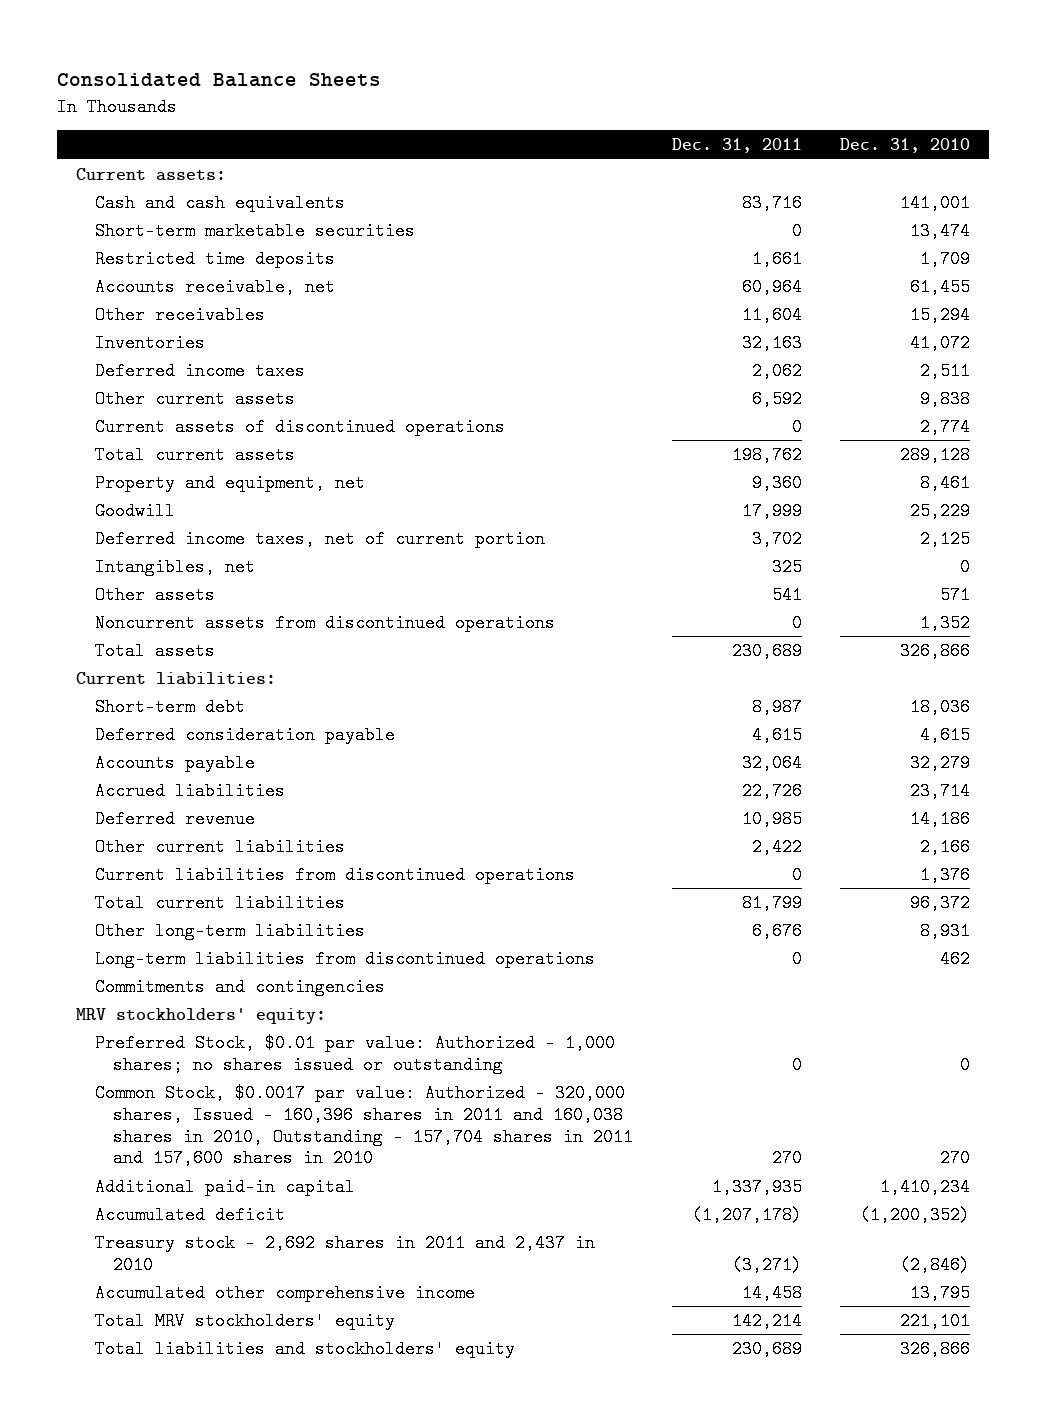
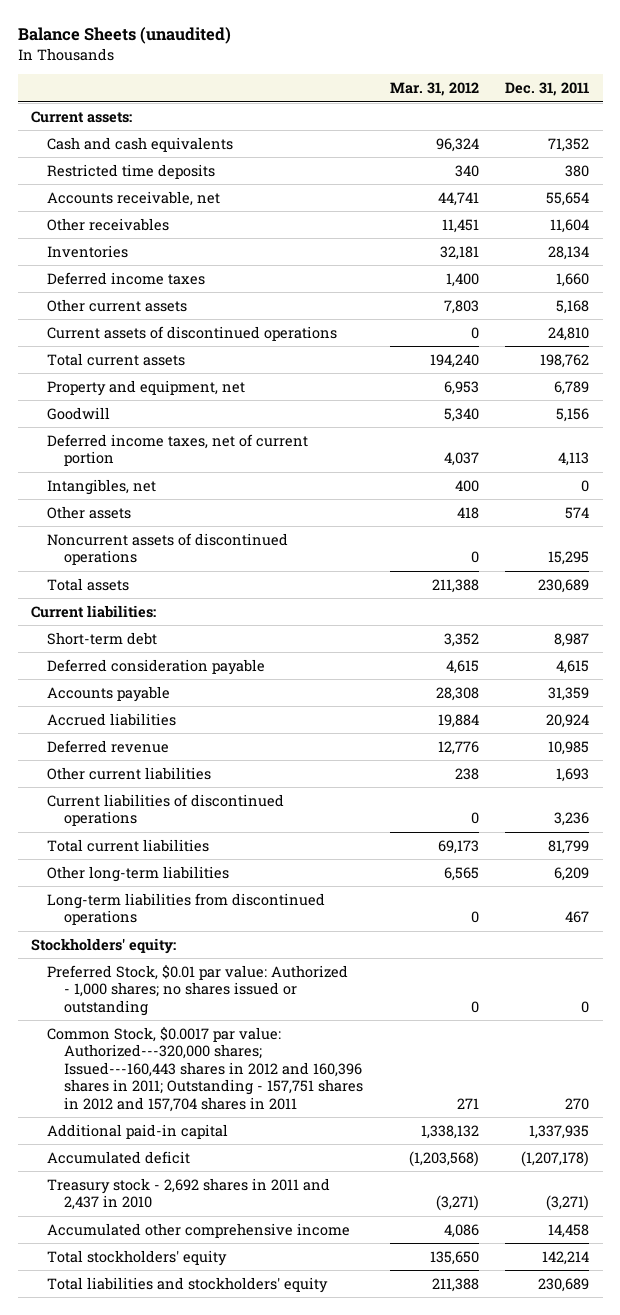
- Consolidated Balance Sheets
+ Balance Sheets (unaudited)
- | Dec. 31, 2011 | Dec. 31, 2010
+ | Mar. 31, 2012 | Dec. 31, 2011
- Cash and cash equivalents | 83,716 | 141,001
- Short-term marketable securities | 0 | 13,474
- Restricted time deposits | 1,661 | 1,709
- Accounts receivable, net | 60,964 | 61,455
+ Cash and cash equivalents | 96,324 | 71,352
+ Restricted time deposits | 340 | 380
+ Accounts receivable, net | 44,741 | 55,654
- Inventories | 32,163 | 41,072
- Deferred income taxes | 2,062 | 2,511
- Other current assets | 6,592 | 9,838
- Current assets of discontinued operations | 0 | 2,774
+ Inventories | 32,181 | 28,134
+ Deferred income taxes | 1,400 | 1,660
+ Other current assets | 7,803 | 5,168
+ Current assets of discontinued operations | 0 | 24,810
- Property and equipment, net | 9,360 | 8,461
- Goodwill | 17,999 | 25,229
- Deferred income taxes, net of current portion | 3,702 | 2,125
- Intangibles, net | 325 | 0
- Other assets | 541 | 571
- Noncurrent assets from discontinued operations | 0 | 1,352
+ Property and equipment, net | 6,953 | 6,789
+ Goodwill | 5,340 | 5,156
+ Deferred income taxes, net of current portion | 4,037 | 4,113
+ Intangibles, net | 400 | 0
+ Other assets | 418 | 574
+ Noncurrent assets of discontinued operations | 0 | 15,295
- Accounts payable | 32,064 | 32,279
- Accrued liabilities | 22,726 | 23,714
+ Accounts payable | 28,308 | 31,359
+ Accrued liabilities | 19,884 | 20,924
- Other current liabilities | 2,422 | 2,166
- Current liabilities from discontinued operations | 0 | 1,376
+ Other current liabilities | 238 | 1,693
+ Current liabilities of discontinued operations | 0 | 3,236
- Other long-term liabilities | 6,676 | 8,931
- Long-term liabilities from discontinued operations | 0 | 462
- Commitments and contingencies
- MRV stockholders' equity:
+ Other long-term liabilities | 6,565 | 6,209
+ Long-term liabilities from discontinued operations | 0 | 467
+ Stockholders' equity:
- Common Stock, $0.0017 par value: Authorized - 320,000 shares, Issued - 160,396 shares in 2011 and 160,038 shares in 2010, Outstanding - 157,704 shares in 2011 and 157,600 shares in 2010 | 270 | 270
+ Common Stock, $0.0017 par value: Authorized---320,000 shares; Issued---160,443 shares in 2012 and 160,396 shares in 2011; Outstanding - 157,751 shares in 2012 and 157,704 shares in 2011 | 271 | 270
- Total MRV stockholders' equity | 142,214 | 221,101
+ Total stockholders' equity | 135,650 | 142,214

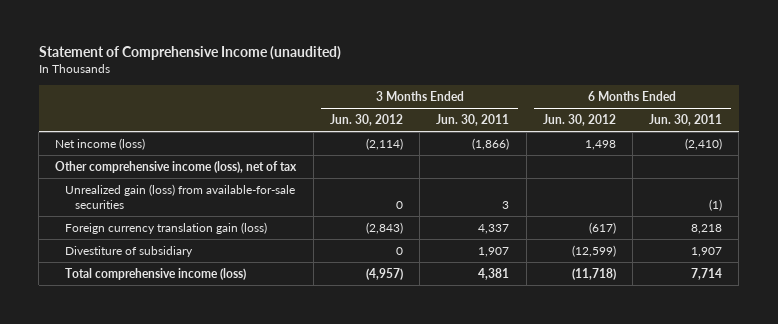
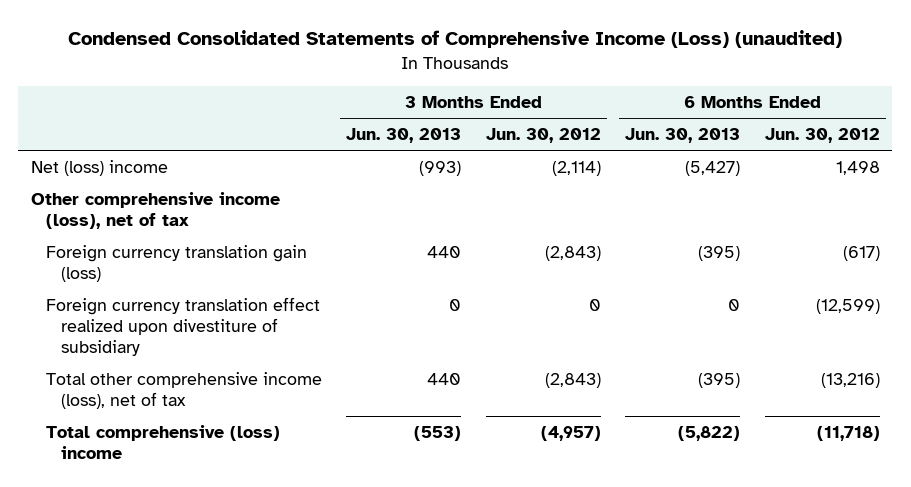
- Statement of Comprehensive Income (unaudited)
+ Condensed Consolidated Statements of Comprehensive Income (Loss) (unaudited)
- | 3 Months Ended Jun. 30, 2012 | 3 Months Ended Jun. 30, 2011 | 6 Months Ended Jun. 30, 2012 | 6 Months Ended Jun. 30, 2011
+ | 3 Months Ended Jun. 30, 2013 | 3 Months Ended Jun. 30, 2012 | 6 Months Ended Jun. 30, 2013 | 6 Months Ended Jun. 30, 2012
- Net income (loss) | (2,114) | (1,866) | 1,498 | (2,410)
+ Net (loss) income | (993) | (2,114) | (5,427) | 1,498
- Unrealized gain (loss) from available-for-sale securities | 0 | 3 | | (1)
- Divestiture of subsidiary | 0 | 1,907 | (12,599) | 1,907
- Total comprehensive income (loss) | (4,957) | 4,381 | (11,718) | 7,714
+ Foreign currency translation effect realized upon divestiture of subsidiary | 0 | 0 | 0 | (12,599)
+ Total other comprehensive income (loss), net of tax | 440 | (2,843) | (395) | (13,216)
+ Total comprehensive (loss) income | (553) | (4,957) | (5,822) | (11,718)

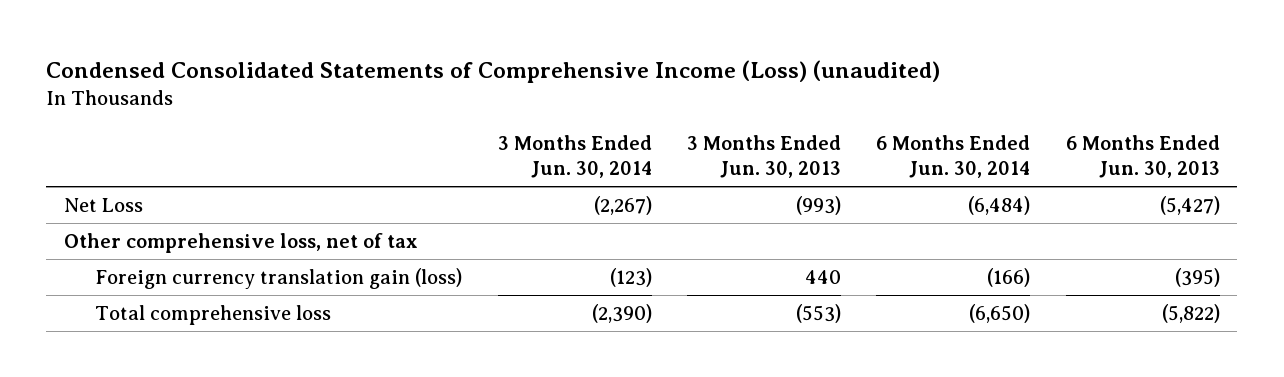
- | 3 Months Ended Jun. 30, 2013 | 3 Months Ended Jun. 30, 2012 | 6 Months Ended Jun. 30, 2013 | 6 Months Ended Jun. 30, 2012
+ | 3 Months Ended Jun. 30, 2014 | 3 Months Ended Jun. 30, 2013 | 6 Months Ended Jun. 30, 2014 | 6 Months Ended Jun. 30, 2013
- Net (loss) income | (993) | (2,114) | (5,427) | 1,498
- Other comprehensive income (loss), net of tax
+ Net Loss | (2,267) | (993) | (6,484) | (5,427)
+ Other comprehensive loss, net of tax
- Foreign currency translation effect realized upon divestiture of subsidiary | 0 | 0 | 0 | (12,599)
- Total other comprehensive income (loss), net of tax | 440 | (2,843) | (395) | (13,216)
- Total comprehensive (loss) income | (553) | (4,957) | (5,822) | (11,718)
+ Total comprehensive loss | (2,390) | (553) | (6,650) | (5,822)

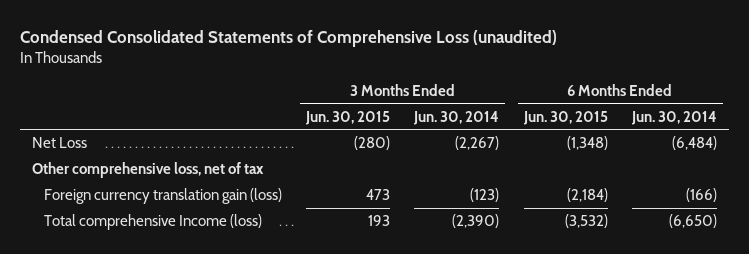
- Condensed Consolidated Statements of Comprehensive Income (Loss) (unaudited)
+ Condensed Consolidated Statements of Comprehensive Loss (unaudited)
- | 3 Months Ended Jun. 30, 2014 | 3 Months Ended Jun. 30, 2013 | 6 Months Ended Jun. 30, 2014 | 6 Months Ended Jun. 30, 2013
+ | 3 Months Ended Jun. 30, 2015 | 3 Months Ended Jun. 30, 2014 | 6 Months Ended Jun. 30, 2015 | 6 Months Ended Jun. 30, 2014
- Total comprehensive loss | (2,390) | (553) | (6,650) | (5,822)
+ Total comprehensive Income (loss) | 193 | (2,390) | (3,532) | (6,650)

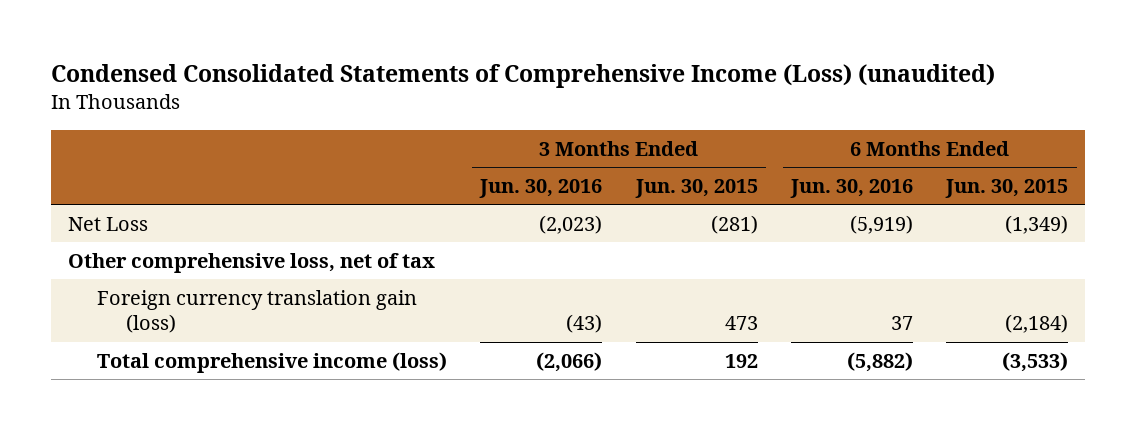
- Condensed Consolidated Statements of Comprehensive Loss (unaudited)
+ Condensed Consolidated Statements of Comprehensive Income (Loss) (unaudited)
- | 3 Months Ended Jun. 30, 2015 | 3 Months Ended Jun. 30, 2014 | 6 Months Ended Jun. 30, 2015 | 6 Months Ended Jun. 30, 2014
+ | 3 Months Ended Jun. 30, 2016 | 3 Months Ended Jun. 30, 2015 | 6 Months Ended Jun. 30, 2016 | 6 Months Ended Jun. 30, 2015
- Net Loss | (280) | (2,267) | (1,348) | (6,484)
+ Net Loss | (2,023) | (281) | (5,919) | (1,349)
- Total comprehensive Income (loss) | 193 | (2,390) | (3,532) | (6,650)
+ Total comprehensive income (loss) | (2,066) | 192 | (5,882) | (3,533)

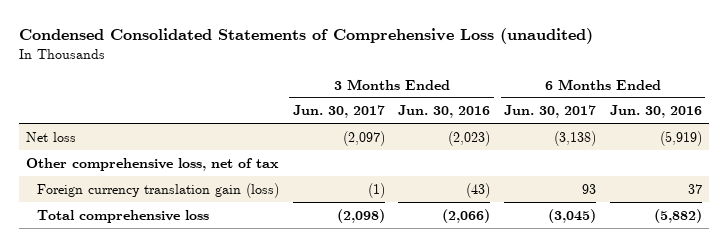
- Condensed Consolidated Statements of Comprehensive Income (Loss) (unaudited)
+ Condensed Consolidated Statements of Comprehensive Loss (unaudited)
- | 3 Months Ended Jun. 30, 2016 | 3 Months Ended Jun. 30, 2015 | 6 Months Ended Jun. 30, 2016 | 6 Months Ended Jun. 30, 2015
+ | 3 Months Ended Jun. 30, 2017 | 3 Months Ended Jun. 30, 2016 | 6 Months Ended Jun. 30, 2017 | 6 Months Ended Jun. 30, 2016
- Net Loss | (2,023) | (281) | (5,919) | (1,349)
+ Net loss | (2,097) | (2,023) | (3,138) | (5,919)
- Total comprehensive income (loss) | (2,066) | 192 | (5,882) | (3,533)
+ Total comprehensive loss | (2,098) | (2,066) | (3,045) | (5,882)

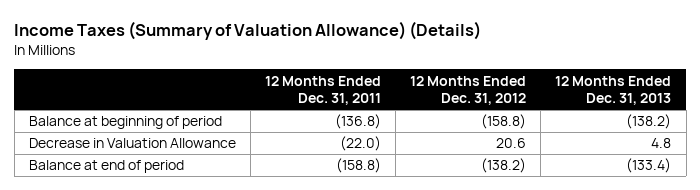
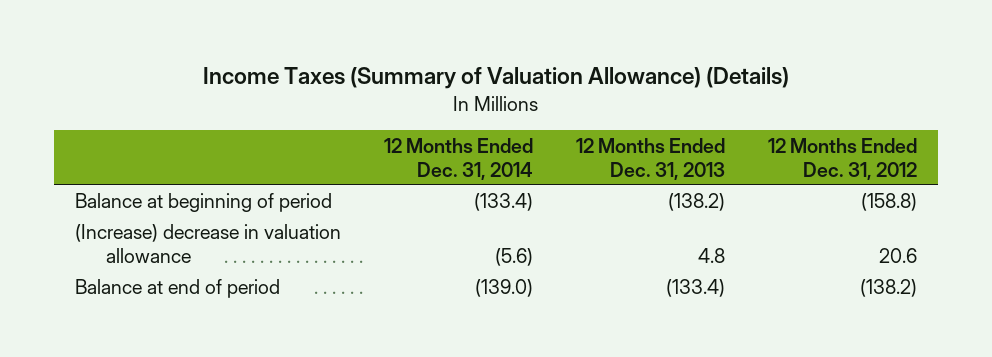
- | 12 Months Ended Dec. 31, 2011 | 12 Months Ended Dec. 31, 2012 | 12 Months Ended Dec. 31, 2013
+ | 12 Months Ended Dec. 31, 2014 | 12 Months Ended Dec. 31, 2013 | 12 Months Ended Dec. 31, 2012
- Decrease in Valuation Allowance | (22.0) | 20.6 | 4.8
+ (Increase) decrease in valuation allowance | (5.6) | 4.8 | 20.6

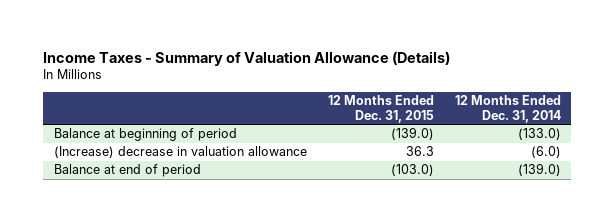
- Income Taxes (Summary of Valuation Allowance) (Details)
+ Income Taxes - Summary of Valuation Allowance (Details)
- | 12 Months Ended Dec. 31, 2014 | 12 Months Ended Dec. 31, 2013 | 12 Months Ended Dec. 31, 2012
+ | 12 Months Ended Dec. 31, 2015 | 12 Months Ended Dec. 31, 2014
- Balance at beginning of period | (133.4) | (138.2) | (158.8)
- (Increase) decrease in valuation allowance | (5.6) | 4.8 | 20.6
+ Balance at beginning of period | (139.0) | (133.0)
+ (Increase) decrease in valuation allowance | 36.3 | (6.0)

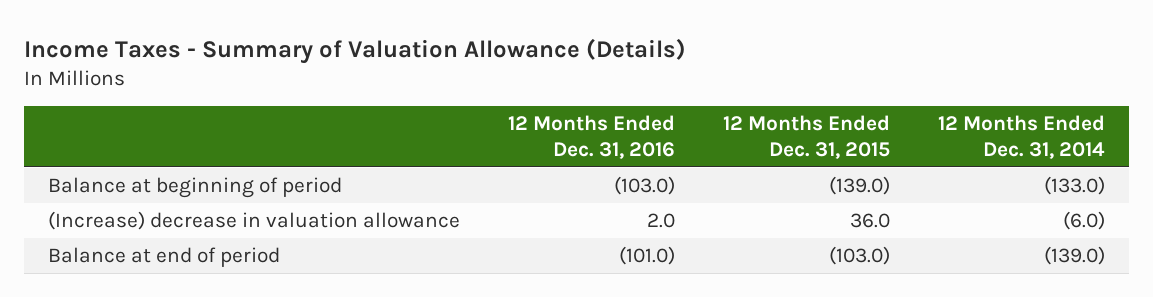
- | 12 Months Ended Dec. 31, 2015 | 12 Months Ended Dec. 31, 2014
+ | 12 Months Ended Dec. 31, 2016 | 12 Months Ended Dec. 31, 2015 | 12 Months Ended Dec. 31, 2014
- (Increase) decrease in valuation allowance | 36.3 | (6.0)
+ (Increase) decrease in valuation allowance | 2.0 | 36.0 | (6.0)

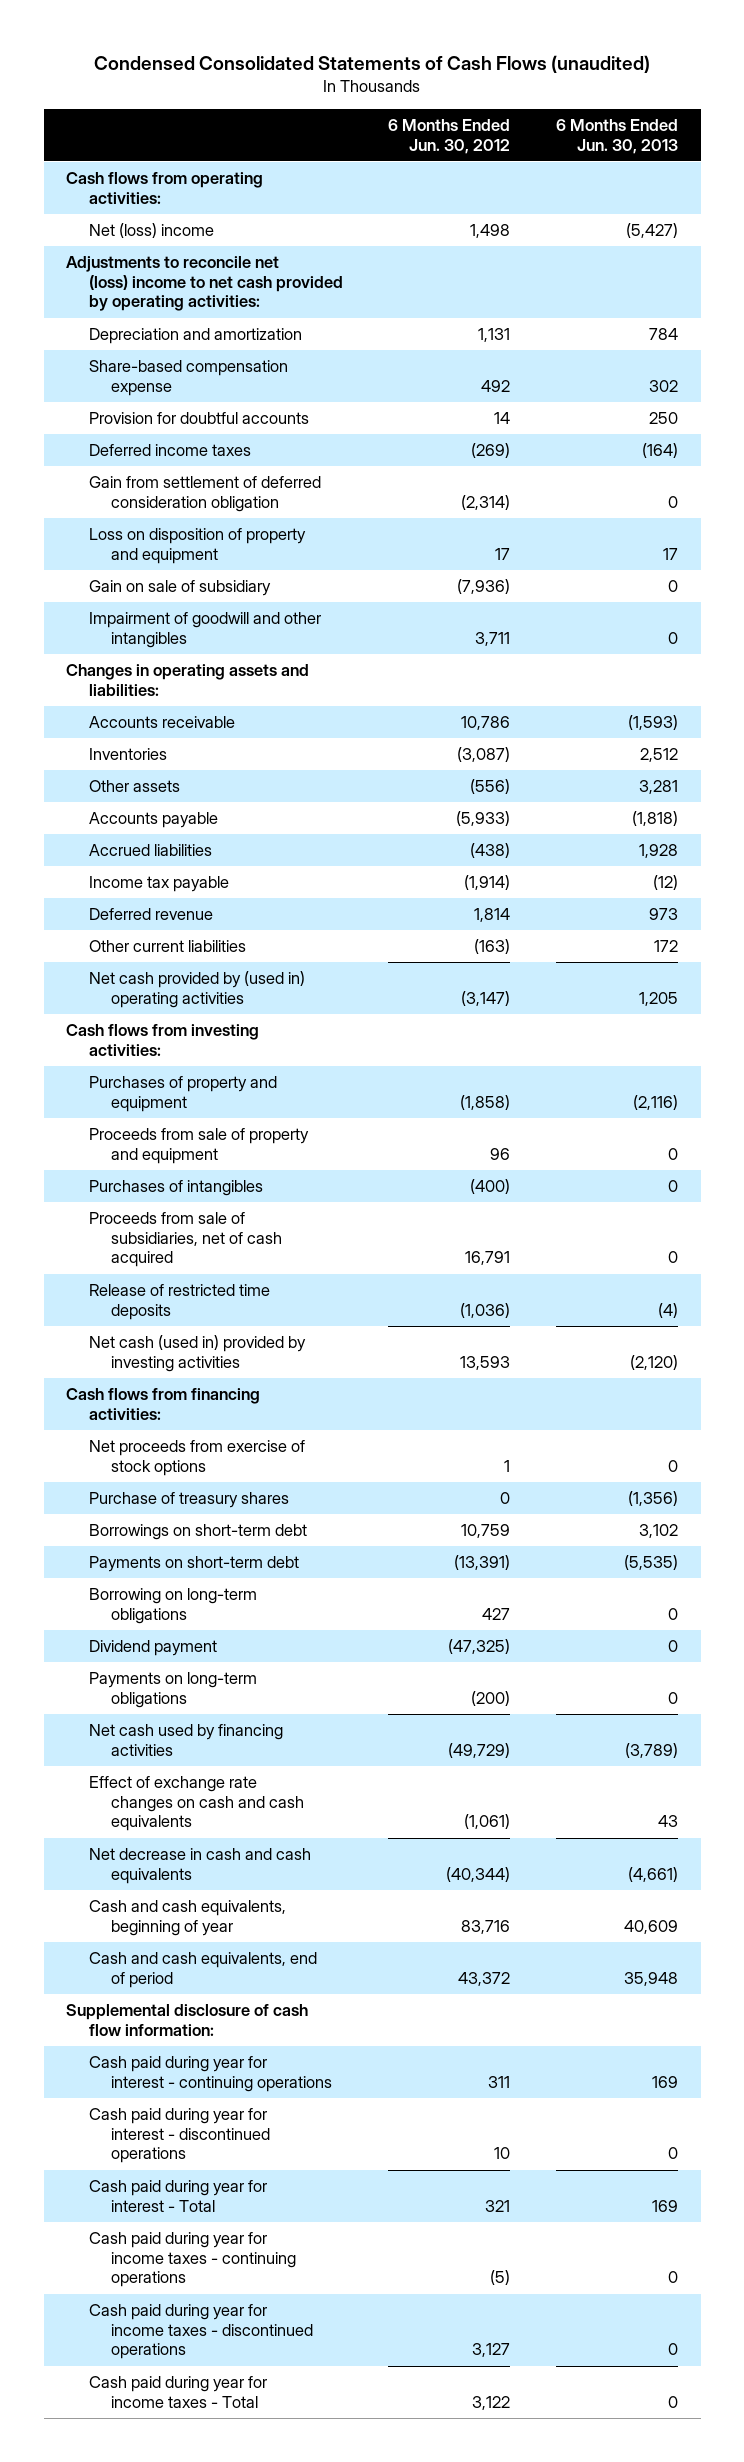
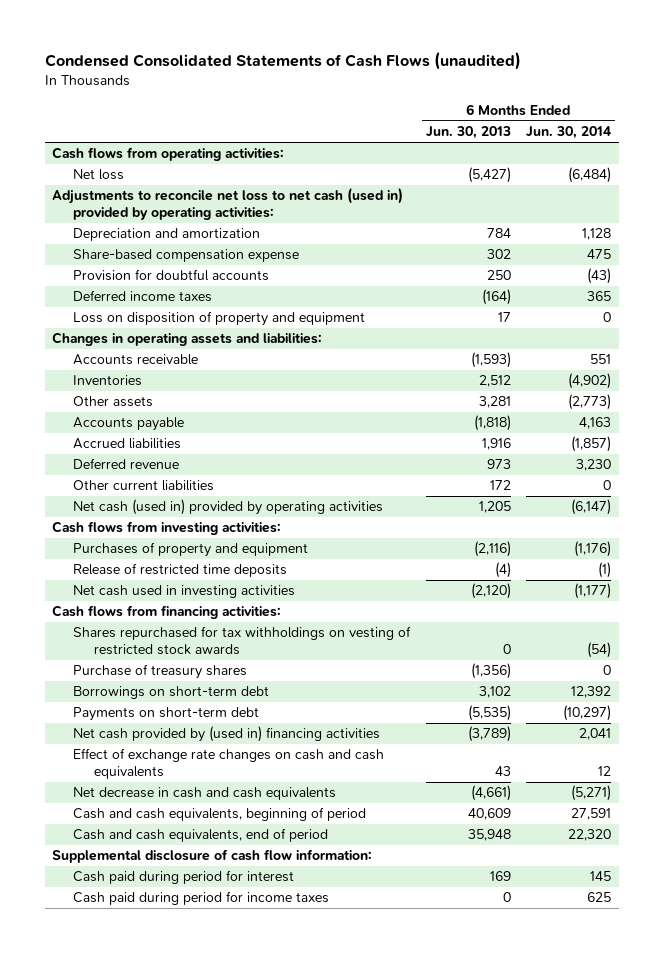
- | 6 Months Ended Jun. 30, 2012 | 6 Months Ended Jun. 30, 2013
+ | 6 Months Ended Jun. 30, 2013 | 6 Months Ended Jun. 30, 2014
- Net (loss) income | 1,498 | (5,427)
- Adjustments to reconcile net (loss) income to net cash provided by operating activities:
+ Net loss | (5,427) | (6,484)
+ Adjustments to reconcile net loss to net cash (used in) provided by operating activities:
- Gain from settlement of deferred consideration obligation | (2,314) | 0
- Gain on sale of subsidiary | (7,936) | 0
- Impairment of goodwill and other intangibles | 3,711 | 0
- Accrued liabilities | (438) | 1,928
- Income tax payable | (1,914) | (12)
+ Accrued liabilities | 1,916 | (1,857)
- Net cash provided by (used in) operating activities | (3,147) | 1,205
+ Net cash (used in) provided by operating activities | 1,205 | (6,147)
- Proceeds from sale of property and equipment | 96 | 0
- Purchases of intangibles | (400) | 0
- Proceeds from sale of subsidiaries, net of cash acquired | 16,791 | 0
- Net cash (used in) provided by investing activities | 13,593 | (2,120)
+ Net cash used in investing activities | (2,120) | (1,177)
- Net proceeds from exercise of stock options | 1 | 0
+ Shares repurchased for tax withholdings on vesting of restricted stock awards | 0 | (54)
- Borrowing on long-term obligations | 427 | 0
- Dividend payment | (47,325) | 0
- Payments on long-term obligations | (200) | 0
- Net cash used by financing activities | (49,729) | (3,789)
+ Net cash provided by (used in) financing activities | (3,789) | 2,041
- Cash and cash equivalents, beginning of year | 83,716 | 40,609
+ Cash and cash equivalents, beginning of period | 40,609 | 27,591
- Cash paid during year for interest - continuing operations | 311 | 169
- Cash paid during year for interest - discontinued operations | 10 | 0
- Cash paid during year for interest - Total | 321 | 169
- Cash paid during year for income taxes - continuing operations | (5) | 0
- Cash paid during year for income taxes - discontinued operations | 3,127 | 0
- Cash paid during year for income taxes - Total | 3,122 | 0
+ Cash paid during period for interest | 169 | 145
+ Cash paid during period for income taxes | 0 | 625

